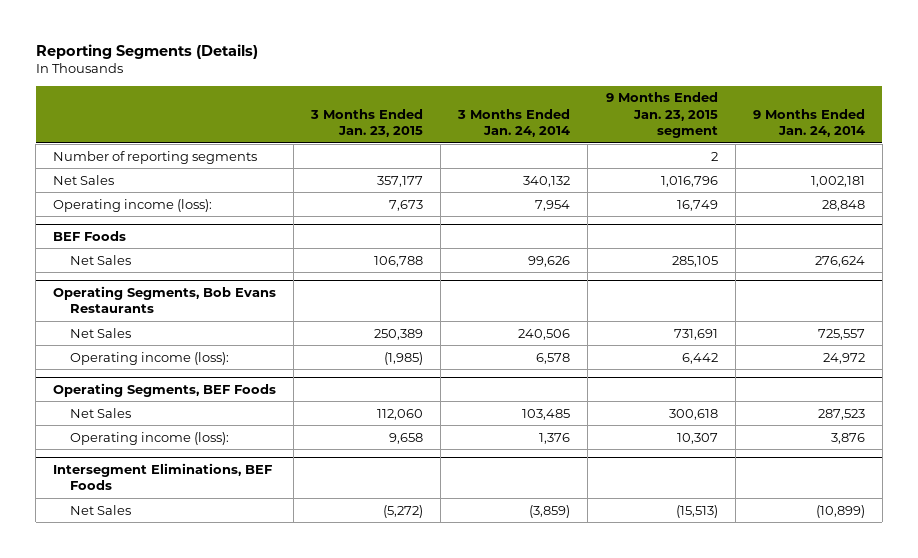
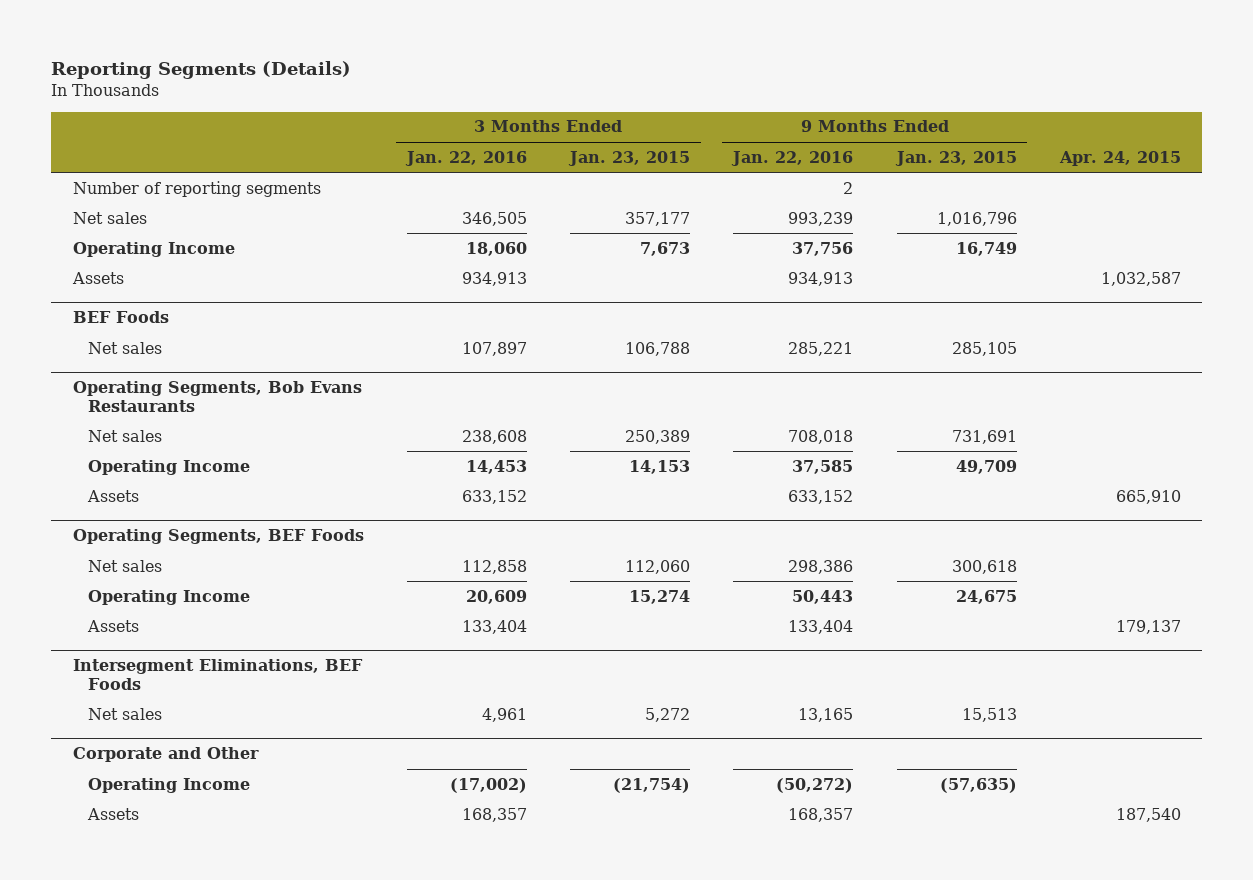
- | 3 Months Ended Jan. 23, 2015 | 3 Months Ended Jan. 24, 2014 | 9 Months Ended Jan. 23, 2015 segment | 9 Months Ended Jan. 24, 2014
+ | 3 Months Ended Jan. 22, 2016 | 3 Months Ended Jan. 23, 2015 | 9 Months Ended Jan. 22, 2016 | 9 Months Ended Jan. 23, 2015 | Apr. 24, 2015
- Net Sales | 357,177 | 340,132 | 1,016,796 | 1,002,181
- Operating income (loss): | 7,673 | 7,954 | 16,749 | 28,848
+ Net sales | 346,505 | 357,177 | 993,239 | 1,016,796 |
+ Operating Income | 18,060 | 7,673 | 37,756 | 16,749 |
+ Assets | 934,913 | | 934,913 | | 1,032,587
@ BEF Foods
- Net Sales | 106,788 | 99,626 | 285,105 | 276,624
+ Net sales | 107,897 | 106,788 | 285,221 | 285,105 |
@ Operating Segments, Bob Evans Restaurants
- Net Sales | 250,389 | 240,506 | 731,691 | 725,557
- Operating income (loss): | (1,985) | 6,578 | 6,442 | 24,972
+ Net sales | 238,608 | 250,389 | 708,018 | 731,691 |
+ Operating Income | 14,453 | 14,153 | 37,585 | 49,709 |
+ Assets | 633,152 | | 633,152 | | 665,910
@ Operating Segments, BEF Foods
- Net Sales | 112,060 | 103,485 | 300,618 | 287,523
- Operating income (loss): | 9,658 | 1,376 | 10,307 | 3,876
+ Net sales | 112,858 | 112,060 | 298,386 | 300,618 |
+ Operating Income | 20,609 | 15,274 | 50,443 | 24,675 |
+ Assets | 133,404 | | 133,404 | | 179,137
@ Intersegment Eliminations, BEF Foods
- Net Sales | (5,272) | (3,859) | (15,513) | (10,899)
+ Net sales | 4,961 | 5,272 | 13,165 | 15,513 |
+ Corporate and Other
+ Operating Income | (17,002) | (21,754) | (50,272) | (57,635) |
+ Assets | 168,357 | | 168,357 | | 187,540

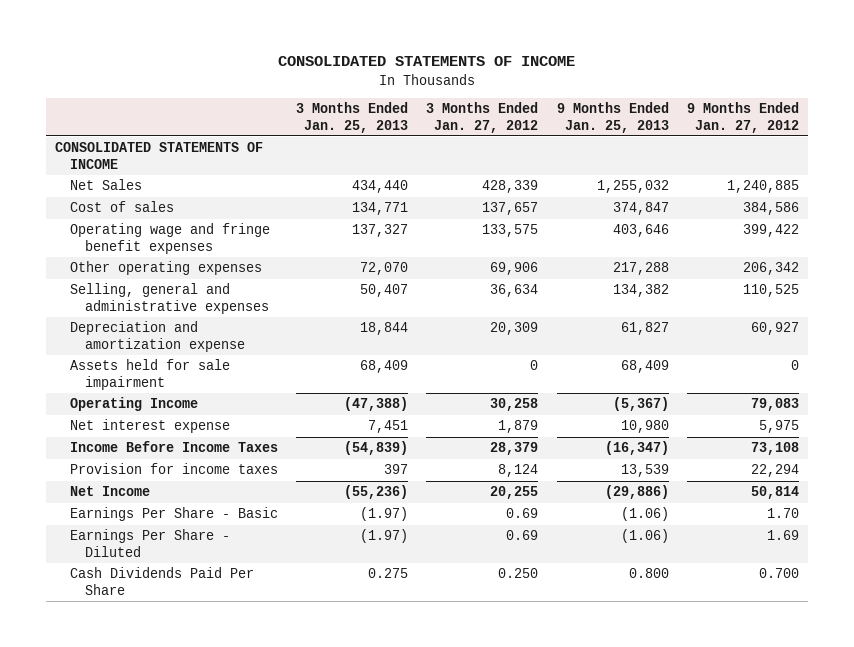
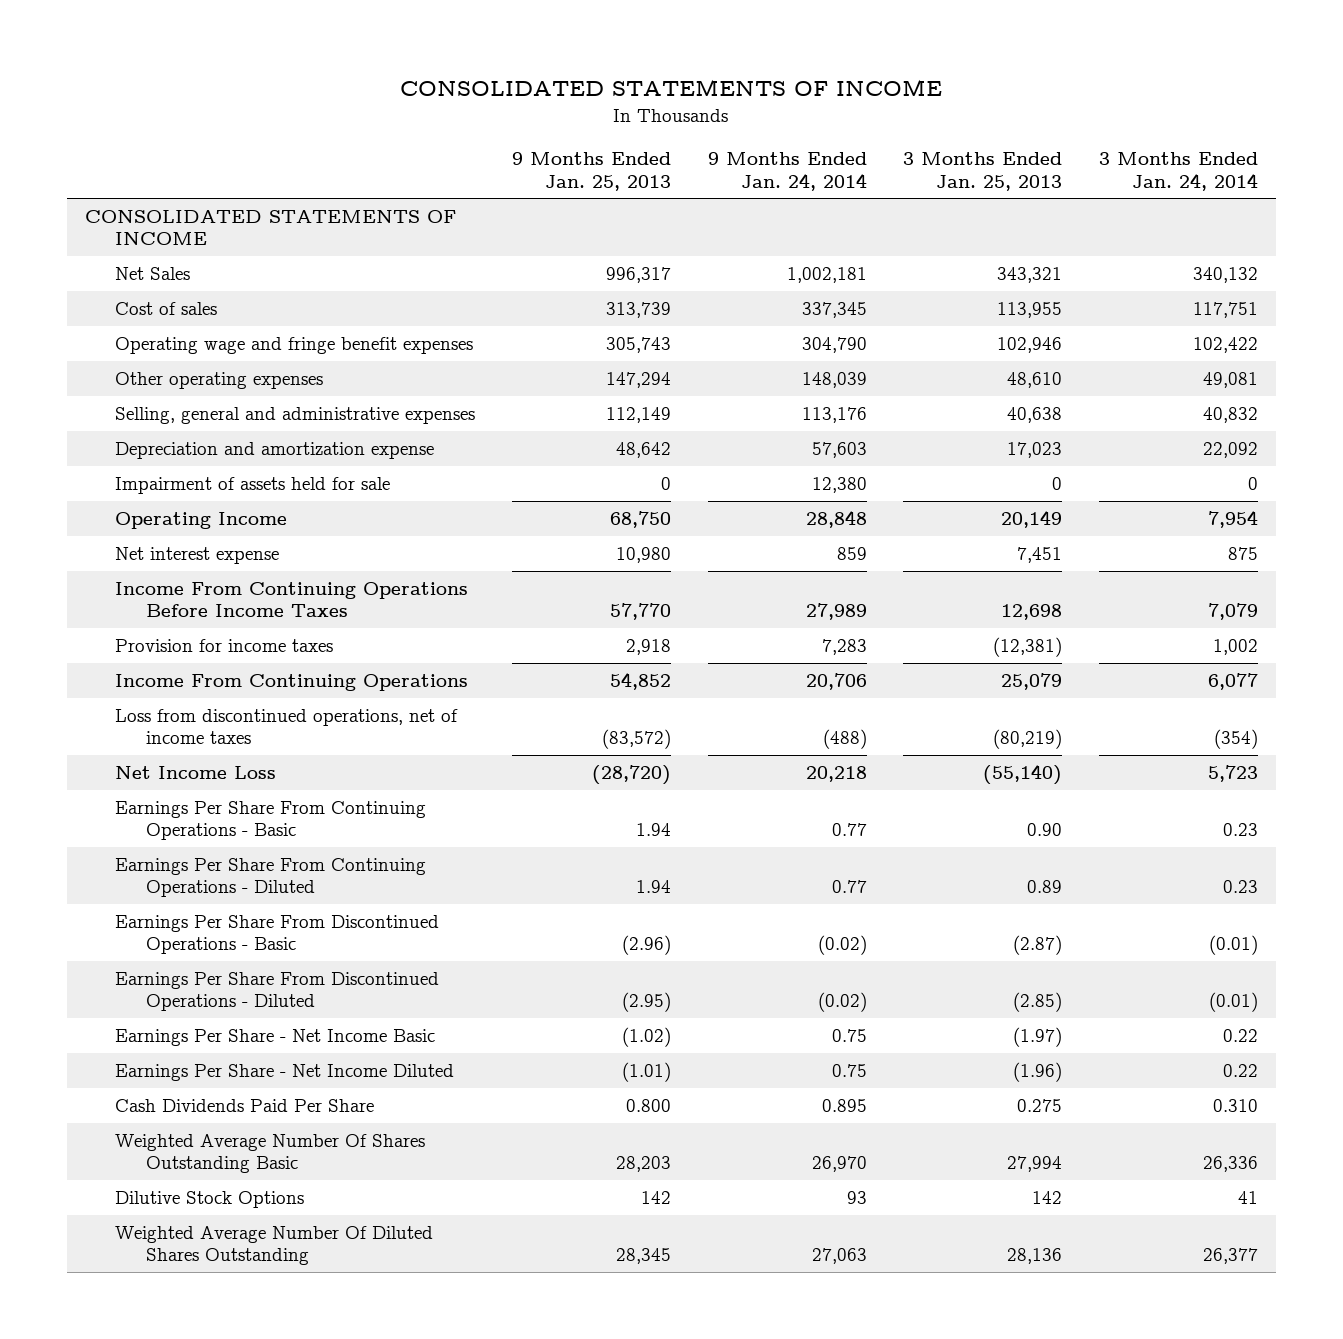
- | 3 Months Ended Jan. 25, 2013 | 3 Months Ended Jan. 27, 2012 | 9 Months Ended Jan. 25, 2013 | 9 Months Ended Jan. 27, 2012
+ | 9 Months Ended Jan. 25, 2013 | 9 Months Ended Jan. 24, 2014 | 3 Months Ended Jan. 25, 2013 | 3 Months Ended Jan. 24, 2014
- Net Sales | 434,440 | 428,339 | 1,255,032 | 1,240,885
- Cost of sales | 134,771 | 137,657 | 374,847 | 384,586
- Operating wage and fringe benefit expenses | 137,327 | 133,575 | 403,646 | 399,422
- Other operating expenses | 72,070 | 69,906 | 217,288 | 206,342
- Selling, general and administrative expenses | 50,407 | 36,634 | 134,382 | 110,525
- Depreciation and amortization expense | 18,844 | 20,309 | 61,827 | 60,927
- Assets held for sale impairment | 68,409 | 0 | 68,409 | 0
- Operating Income | (47,388) | 30,258 | (5,367) | 79,083
+ Net Sales | 996,317 | 1,002,181 | 343,321 | 340,132
+ Cost of sales | 313,739 | 337,345 | 113,955 | 117,751
+ Operating wage and fringe benefit expenses | 305,743 | 304,790 | 102,946 | 102,422
+ Other operating expenses | 147,294 | 148,039 | 48,610 | 49,081
+ Selling, general and administrative expenses | 112,149 | 113,176 | 40,638 | 40,832
+ Depreciation and amortization expense | 48,642 | 57,603 | 17,023 | 22,092
+ Impairment of assets held for sale | 0 | 12,380 | 0 | 0
+ Operating Income | 68,750 | 28,848 | 20,149 | 7,954
- Income Before Income Taxes | (54,839) | 28,379 | (16,347) | 73,108
- Provision for income taxes | 397 | 8,124 | 13,539 | 22,294
- Net Income | (55,236) | 20,255 | (29,886) | 50,814
- Earnings Per Share - Basic | (1.97) | 0.69 | (1.06) | 1.70
- Earnings Per Share - Diluted | (1.97) | 0.69 | (1.06) | 1.69
+ Income From Continuing Operations Before Income Taxes | 57,770 | 27,989 | 12,698 | 7,079
+ Provision for income taxes | 2,918 | 7,283 | (12,381) | 1,002
+ Income From Continuing Operations | 54,852 | 20,706 | 25,079 | 6,077
+ Loss from discontinued operations, net of income taxes | (83,572) | (488) | (80,219) | (354)
+ Net Income Loss | (28,720) | 20,218 | (55,140) | 5,723
+ Earnings Per Share From Continuing Operations - Basic | 1.94 | 0.77 | 0.90 | 0.23
+ Earnings Per Share From Continuing Operations - Diluted | 1.94 | 0.77 | 0.89 | 0.23
+ Earnings Per Share From Discontinued Operations - Basic | (2.96) | (0.02) | (2.87) | (0.01)
+ Earnings Per Share From Discontinued Operations - Diluted | (2.95) | (0.02) | (2.85) | (0.01)
+ Earnings Per Share - Net Income Basic | (1.02) | 0.75 | (1.97) | 0.22
+ Earnings Per Share - Net Income Diluted | (1.01) | 0.75 | (1.96) | 0.22
+ Weighted Average Number Of Shares Outstanding Basic | 28,203 | 26,970 | 27,994 | 26,336
+ Dilutive Stock Options | 142 | 93 | 142 | 41
+ Weighted Average Number Of Diluted Shares Outstanding | 28,345 | 27,063 | 28,136 | 26,377

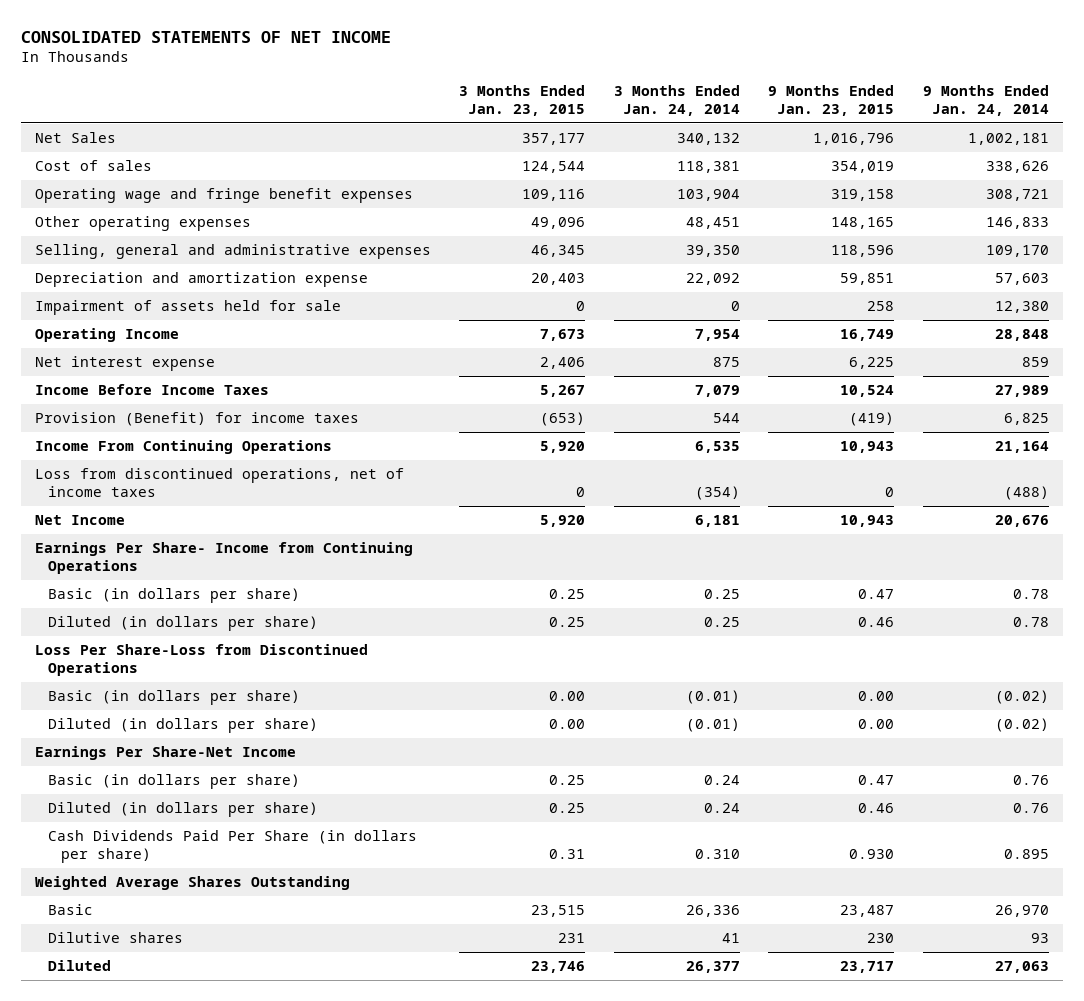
- CONSOLIDATED STATEMENTS OF INCOME
+ CONSOLIDATED STATEMENTS OF NET INCOME
- | 9 Months Ended Jan. 25, 2013 | 9 Months Ended Jan. 24, 2014 | 3 Months Ended Jan. 25, 2013 | 3 Months Ended Jan. 24, 2014
+ | 3 Months Ended Jan. 23, 2015 | 3 Months Ended Jan. 24, 2014 | 9 Months Ended Jan. 23, 2015 | 9 Months Ended Jan. 24, 2014
- CONSOLIDATED STATEMENTS OF INCOME
- Cost of sales | 313,739 | 337,345 | 113,955 | 117,751
- Operating wage and fringe benefit expenses | 305,743 | 304,790 | 102,946 | 102,422
- Other operating expenses | 147,294 | 148,039 | 48,610 | 49,081
- Selling, general and administrative expenses | 112,149 | 113,176 | 40,638 | 40,832
+ Cost of sales | 124,544 | 118,381 | 354,019 | 338,626
+ Operating wage and fringe benefit expenses | 109,116 | 103,904 | 319,158 | 308,721
+ Other operating expenses | 49,096 | 48,451 | 148,165 | 146,833
+ Selling, general and administrative expenses | 46,345 | 39,350 | 118,596 | 109,170
- Income From Continuing Operations Before Income Taxes | 57,770 | 27,989 | 12,698 | 7,079
- Provision for income taxes | 2,918 | 7,283 | (12,381) | 1,002
- Income From Continuing Operations | 54,852 | 20,706 | 25,079 | 6,077
+ Income Before Income Taxes | 5,267 | 7,079 | 10,524 | 27,989
+ Provision (Benefit) for income taxes | (653) | 544 | (419) | 6,825
+ Income From Continuing Operations | 5,920 | 6,535 | 10,943 | 21,164
- Net Income Loss | (28,720) | 20,218 | (55,140) | 5,723
- Earnings Per Share From Continuing Operations - Basic | 1.94 | 0.77 | 0.90 | 0.23
- Earnings Per Share From Continuing Operations - Diluted | 1.94 | 0.77 | 0.89 | 0.23
- Earnings Per Share From Discontinued Operations - Basic | (2.96) | (0.02) | (2.87) | (0.01)
- Earnings Per Share From Discontinued Operations - Diluted | (2.95) | (0.02) | (2.85) | (0.01)
- Earnings Per Share - Net Income Basic | (1.02) | 0.75 | (1.97) | 0.22
- Earnings Per Share - Net Income Diluted | (1.01) | 0.75 | (1.96) | 0.22
- Cash Dividends Paid Per Share | 0.800 | 0.895 | 0.275 | 0.310
- Weighted Average Number Of Shares Outstanding Basic | 28,203 | 26,970 | 27,994 | 26,336
- Dilutive Stock Options | 142 | 93 | 142 | 41
- Weighted Average Number Of Diluted Shares Outstanding | 28,345 | 27,063 | 28,136 | 26,377
+ Net Income | 5,920 | 6,181 | 10,943 | 20,676
+ Earnings Per Share- Income from Continuing Operations
+ Basic (in dollars per share) | 0.25 | 0.25 | 0.47 | 0.78
+ Diluted (in dollars per share) | 0.25 | 0.25 | 0.46 | 0.78
+ Loss Per Share-Loss from Discontinued Operations
+ Basic (in dollars per share) | 0.00 | (0.01) | 0.00 | (0.02)
+ Diluted (in dollars per share) | 0.00 | (0.01) | 0.00 | (0.02)
+ Earnings Per Share-Net Income
+ Basic (in dollars per share) | 0.25 | 0.24 | 0.47 | 0.76
+ Diluted (in dollars per share) | 0.25 | 0.24 | 0.46 | 0.76
+ Cash Dividends Paid Per Share (in dollars per share) | 0.31 | 0.310 | 0.930 | 0.895
+ Weighted Average Shares Outstanding
+ Basic | 23,515 | 26,336 | 23,487 | 26,970
+ Dilutive shares | 231 | 41 | 230 | 93
+ Diluted | 23,746 | 26,377 | 23,717 | 27,063

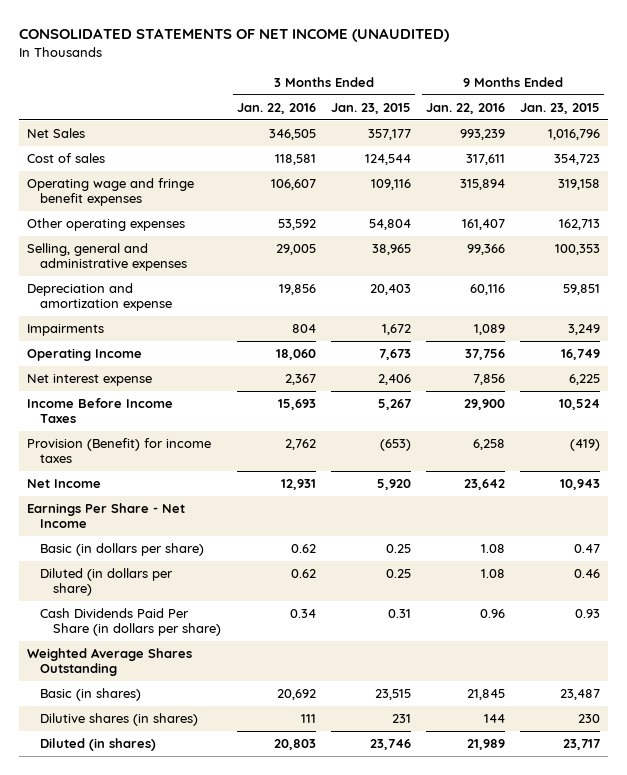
- CONSOLIDATED STATEMENTS OF NET INCOME
+ CONSOLIDATED STATEMENTS OF NET INCOME (UNAUDITED)
- | 3 Months Ended Jan. 23, 2015 | 3 Months Ended Jan. 24, 2014 | 9 Months Ended Jan. 23, 2015 | 9 Months Ended Jan. 24, 2014
+ | 3 Months Ended Jan. 22, 2016 | 3 Months Ended Jan. 23, 2015 | 9 Months Ended Jan. 22, 2016 | 9 Months Ended Jan. 23, 2015
- Cost of sales | 124,544 | 118,381 | 354,019 | 338,626
+ Cost of sales | 118,581 | 124,544 | 317,611 | 354,723
- Other operating expenses | 49,096 | 48,451 | 148,165 | 146,833
- Selling, general and administrative expenses | 46,345 | 39,350 | 118,596 | 109,170
+ Other operating expenses | 53,592 | 54,804 | 161,407 | 162,713
+ Selling, general and administrative expenses | 29,005 | 38,965 | 99,366 | 100,353
- Impairment of assets held for sale | 0 | 0 | 258 | 12,380
+ Impairments | 804 | 1,672 | 1,089 | 3,249
- Income From Continuing Operations | 5,920 | 6,535 | 10,943 | 21,164
- Loss from discontinued operations, net of income taxes | 0 | (354) | 0 | (488)
- Earnings Per Share- Income from Continuing Operations
- Basic (in dollars per share) | 0.25 | 0.25 | 0.47 | 0.78
- Diluted (in dollars per share) | 0.25 | 0.25 | 0.46 | 0.78
- Loss Per Share-Loss from Discontinued Operations
- Basic (in dollars per share) | 0.00 | (0.01) | 0.00 | (0.02)
- Diluted (in dollars per share) | 0.00 | (0.01) | 0.00 | (0.02)
- Earnings Per Share-Net Income
+ Earnings Per Share - Net Income
- Cash Dividends Paid Per Share (in dollars per share) | 0.31 | 0.310 | 0.930 | 0.895
+ Cash Dividends Paid Per Share (in dollars per share) | 0.34 | 0.31 | 0.96 | 0.93
- Basic | 23,515 | 26,336 | 23,487 | 26,970
- Dilutive shares | 231 | 41 | 230 | 93
- Diluted | 23,746 | 26,377 | 23,717 | 27,063
+ Basic (in shares) | 20,692 | 23,515 | 21,845 | 23,487
+ Dilutive shares (in shares) | 111 | 231 | 144 | 230
+ Diluted (in shares) | 20,803 | 23,746 | 21,989 | 23,717

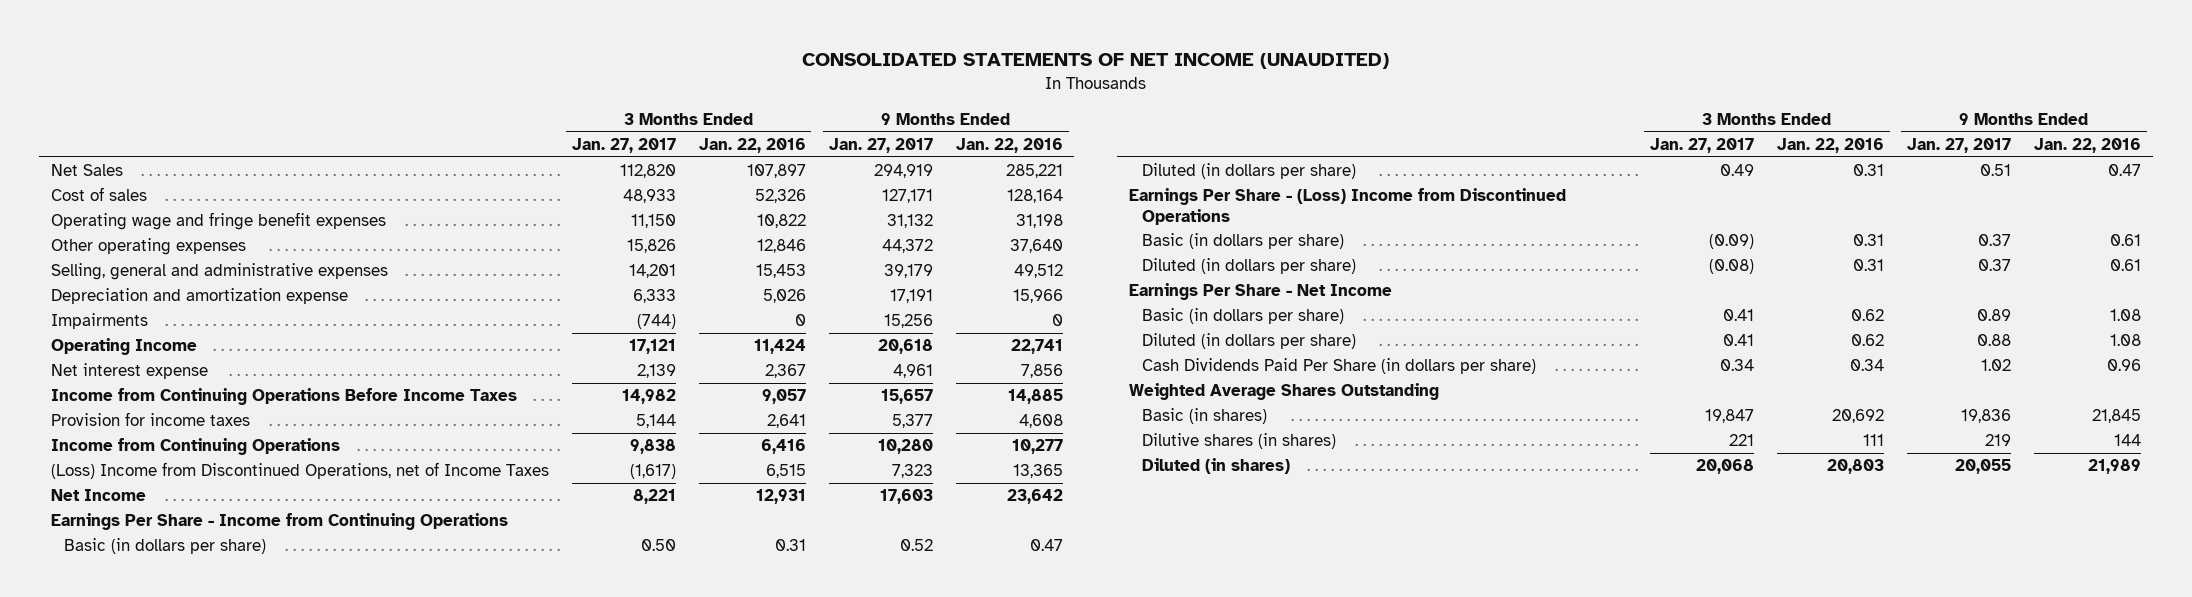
- | 3 Months Ended Jan. 22, 2016 | 3 Months Ended Jan. 23, 2015 | 9 Months Ended Jan. 22, 2016 | 9 Months Ended Jan. 23, 2015
+ | 3 Months Ended Jan. 27, 2017 | 3 Months Ended Jan. 22, 2016 | 9 Months Ended Jan. 27, 2017 | 9 Months Ended Jan. 22, 2016
- Net Sales | 346,505 | 357,177 | 993,239 | 1,016,796
- Cost of sales | 118,581 | 124,544 | 317,611 | 354,723
- Operating wage and fringe benefit expenses | 106,607 | 109,116 | 315,894 | 319,158
- Other operating expenses | 53,592 | 54,804 | 161,407 | 162,713
- Selling, general and administrative expenses | 29,005 | 38,965 | 99,366 | 100,353
- Depreciation and amortization expense | 19,856 | 20,403 | 60,116 | 59,851
- Impairments | 804 | 1,672 | 1,089 | 3,249
- Operating Income | 18,060 | 7,673 | 37,756 | 16,749
+ Net Sales | 112,820 | 107,897 | 294,919 | 285,221
+ Cost of sales | 48,933 | 52,326 | 127,171 | 128,164
+ Operating wage and fringe benefit expenses | 11,150 | 10,822 | 31,132 | 31,198
+ Other operating expenses | 15,826 | 12,846 | 44,372 | 37,640
+ Selling, general and administrative expenses | 14,201 | 15,453 | 39,179 | 49,512
+ Depreciation and amortization expense | 6,333 | 5,026 | 17,191 | 15,966
+ Impairments | (744) | 0 | 15,256 | 0
+ Operating Income | 17,121 | 11,424 | 20,618 | 22,741
- Income Before Income Taxes | 15,693 | 5,267 | 29,900 | 10,524
- Provision (Benefit) for income taxes | 2,762 | (653) | 6,258 | (419)
+ Income from Continuing Operations Before Income Taxes | 14,982 | 9,057 | 15,657 | 14,885
+ Provision for income taxes | 5,144 | 2,641 | 5,377 | 4,608
+ Income from Continuing Operations | 9,838 | 6,416 | 10,280 | 10,277
+ (Loss) Income from Discontinued Operations, net of Income Taxes | (1,617) | 6,515 | 7,323 | 13,365
+ Earnings Per Share - Income from Continuing Operations
+ Basic (in dollars per share) | 0.50 | 0.31 | 0.52 | 0.47
+ Diluted (in dollars per share) | 0.49 | 0.31 | 0.51 | 0.47
+ Earnings Per Share - (Loss) Income from Discontinued Operations
+ Basic (in dollars per share) | (0.09) | 0.31 | 0.37 | 0.61
+ Diluted (in dollars per share) | (0.08) | 0.31 | 0.37 | 0.61

